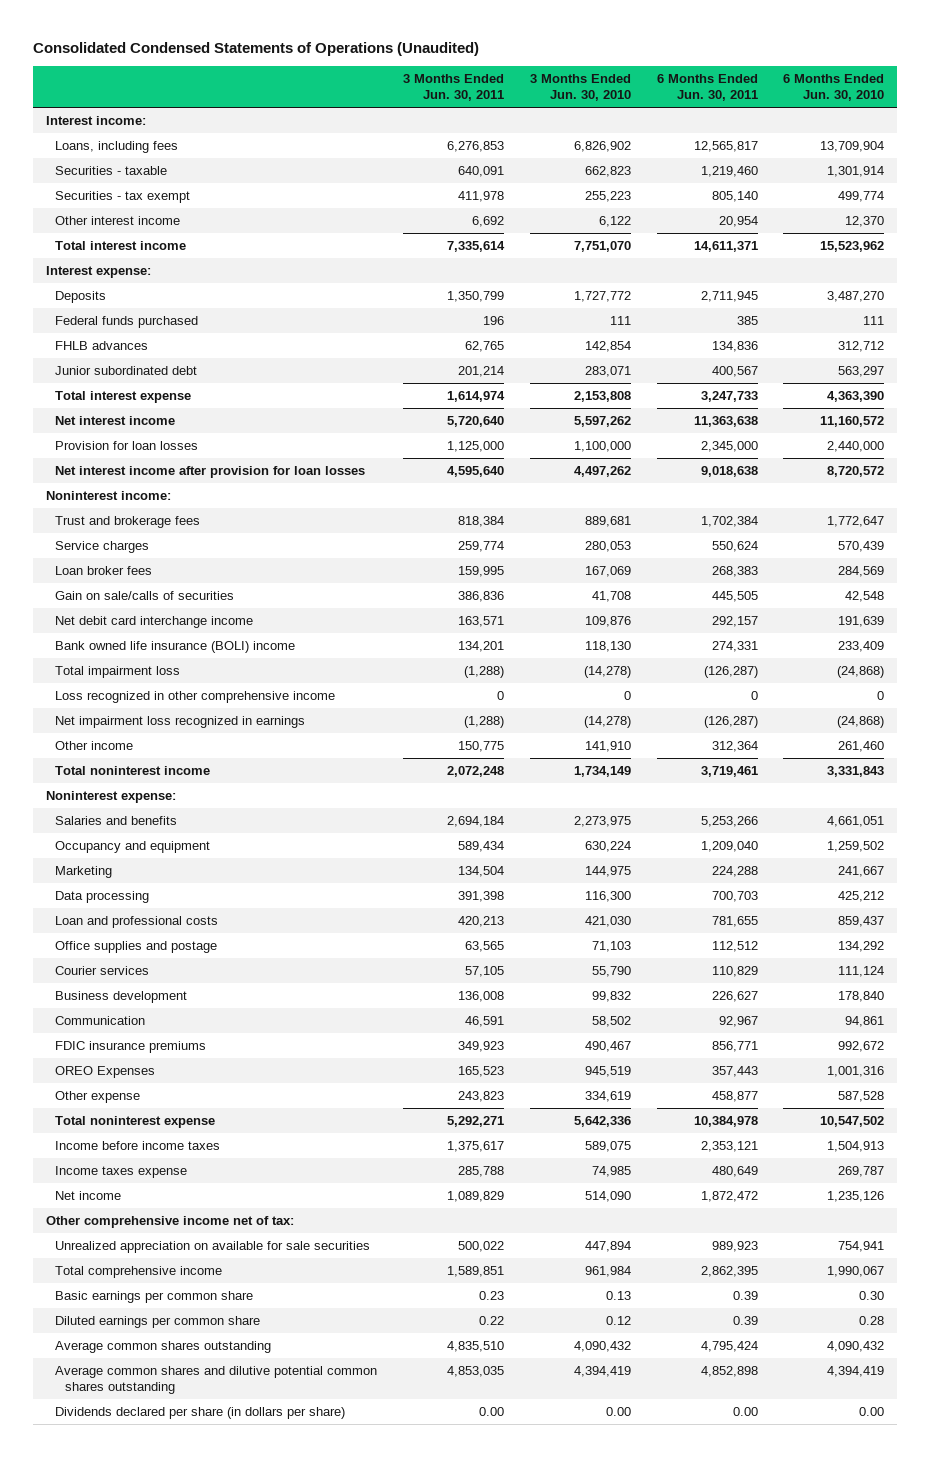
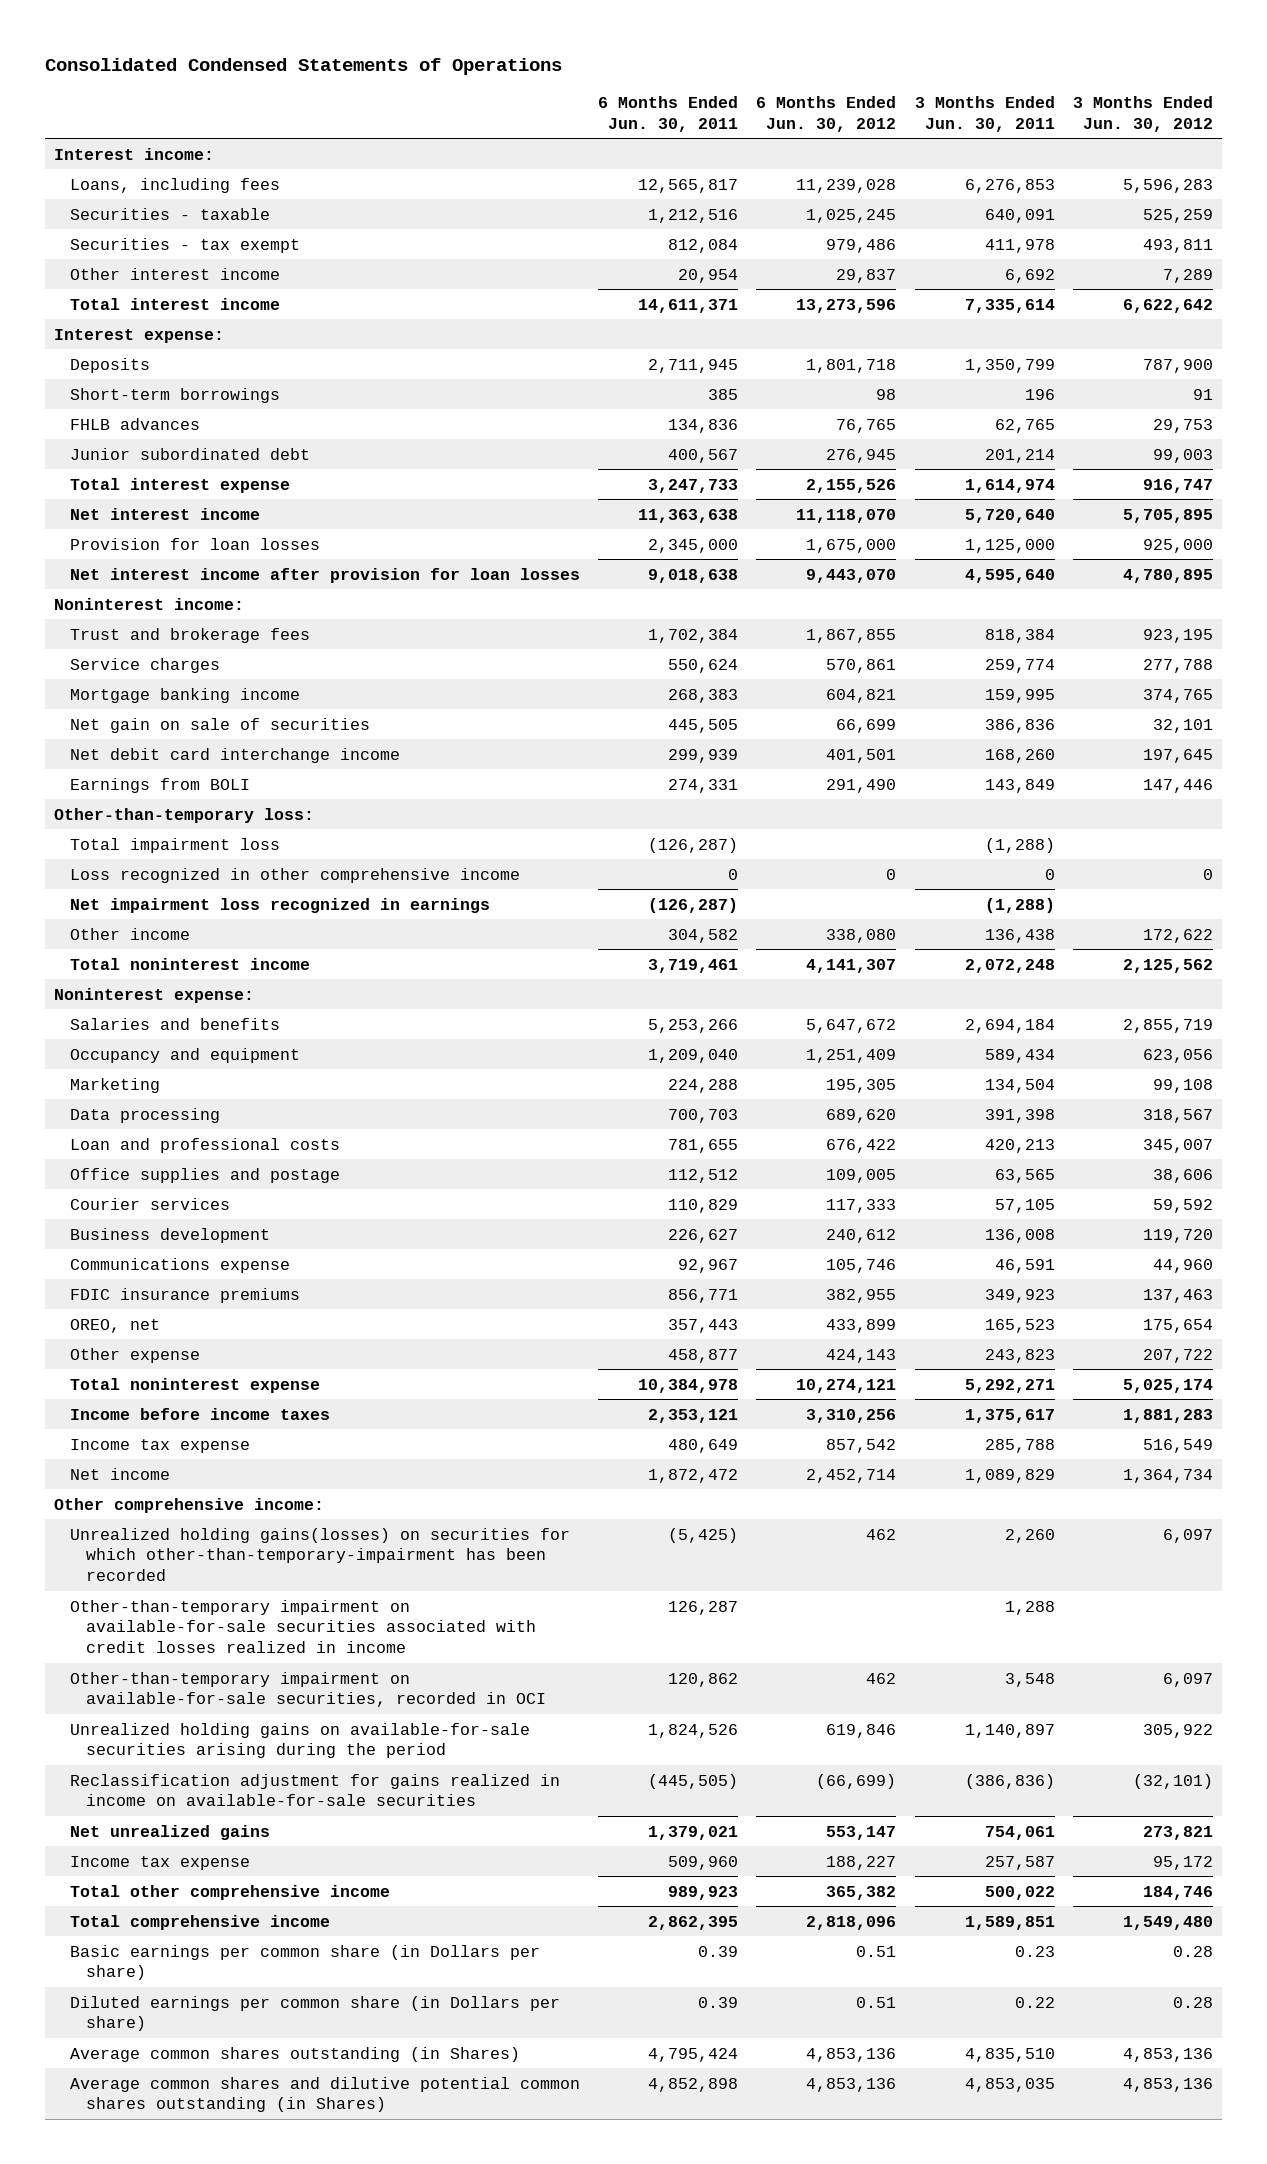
- Consolidated Condensed Statements of Operations (Unaudited)
+ Consolidated Condensed Statements of Operations
- | 3 Months Ended Jun. 30, 2011 | 3 Months Ended Jun. 30, 2010 | 6 Months Ended Jun. 30, 2011 | 6 Months Ended Jun. 30, 2010
+ | 6 Months Ended Jun. 30, 2011 | 6 Months Ended Jun. 30, 2012 | 3 Months Ended Jun. 30, 2011 | 3 Months Ended Jun. 30, 2012
- Securities - taxable | 640,091 | 662,823 | 1,219,460 | 1,301,914
- Securities - tax exempt | 411,978 | 255,223 | 805,140 | 499,774
+ Securities - taxable | 1,212,516 | 1,025,245 | 640,091 | 525,259
+ Securities - tax exempt | 812,084 | 979,486 | 411,978 | 493,811
- Federal funds purchased | 196 | 111 | 385 | 111
+ Short-term borrowings | 385 | 98 | 196 | 91
- Loan broker fees | 159,995 | 167,069 | 268,383 | 284,569
- Gain on sale/calls of securities | 386,836 | 41,708 | 445,505 | 42,548
- Net debit card interchange income | 163,571 | 109,876 | 292,157 | 191,639
- Bank owned life insurance (BOLI) income | 134,201 | 118,130 | 274,331 | 233,409
+ Mortgage banking income | 268,383 | 604,821 | 159,995 | 374,765
+ Net gain on sale of securities | 445,505 | 66,699 | 386,836 | 32,101
+ Net debit card interchange income | 299,939 | 401,501 | 168,260 | 197,645
+ Earnings from BOLI | 274,331 | 291,490 | 143,849 | 147,446
+ Other-than-temporary loss:
- Other income | 150,775 | 141,910 | 312,364 | 261,460
+ Other income | 304,582 | 338,080 | 136,438 | 172,622
- Communication | 46,591 | 58,502 | 92,967 | 94,861
+ Communications expense | 92,967 | 105,746 | 46,591 | 44,960
- OREO Expenses | 165,523 | 945,519 | 357,443 | 1,001,316
+ OREO, net | 357,443 | 433,899 | 165,523 | 175,654
- Income taxes expense | 285,788 | 74,985 | 480,649 | 269,787
+ Income tax expense | 480,649 | 857,542 | 285,788 | 516,549
- Other comprehensive income net of tax:
- Unrealized appreciation on available for sale securities | 500,022 | 447,894 | 989,923 | 754,941
+ Other comprehensive income:
+ Unrealized holding gains(losses) on securities for which other-than-temporary-impairment has been recorded | (5,425) | 462 | 2,260 | 6,097
+ Other-than-temporary impairment on available-for-sale securities associated with credit losses realized in income | 126,287 | | 1,288 |
+ Other-than-temporary impairment on available-for-sale securities, recorded in OCI | 120,862 | 462 | 3,548 | 6,097
+ Unrealized holding gains on available-for-sale securities arising during the period | 1,824,526 | 619,846 | 1,140,897 | 305,922
+ Reclassification adjustment for gains realized in income on available-for-sale securities | (445,505) | (66,699) | (386,836) | (32,101)
+ Net unrealized gains | 1,379,021 | 553,147 | 754,061 | 273,821
+ Income tax expense | 509,960 | 188,227 | 257,587 | 95,172
+ Total other comprehensive income | 989,923 | 365,382 | 500,022 | 184,746
- Basic earnings per common share | 0.23 | 0.13 | 0.39 | 0.30
- Diluted earnings per common share | 0.22 | 0.12 | 0.39 | 0.28
- Average common shares outstanding | 4,835,510 | 4,090,432 | 4,795,424 | 4,090,432
- Average common shares and dilutive potential common shares outstanding | 4,853,035 | 4,394,419 | 4,852,898 | 4,394,419
- Dividends declared per share (in dollars per share) | 0.00 | 0.00 | 0.00 | 0.00
+ Basic earnings per common share (in Dollars per share) | 0.39 | 0.51 | 0.23 | 0.28
+ Diluted earnings per common share (in Dollars per share) | 0.39 | 0.51 | 0.22 | 0.28
+ Average common shares outstanding (in Shares) | 4,795,424 | 4,853,136 | 4,835,510 | 4,853,136
+ Average common shares and dilutive potential common shares outstanding (in Shares) | 4,852,898 | 4,853,136 | 4,853,035 | 4,853,136

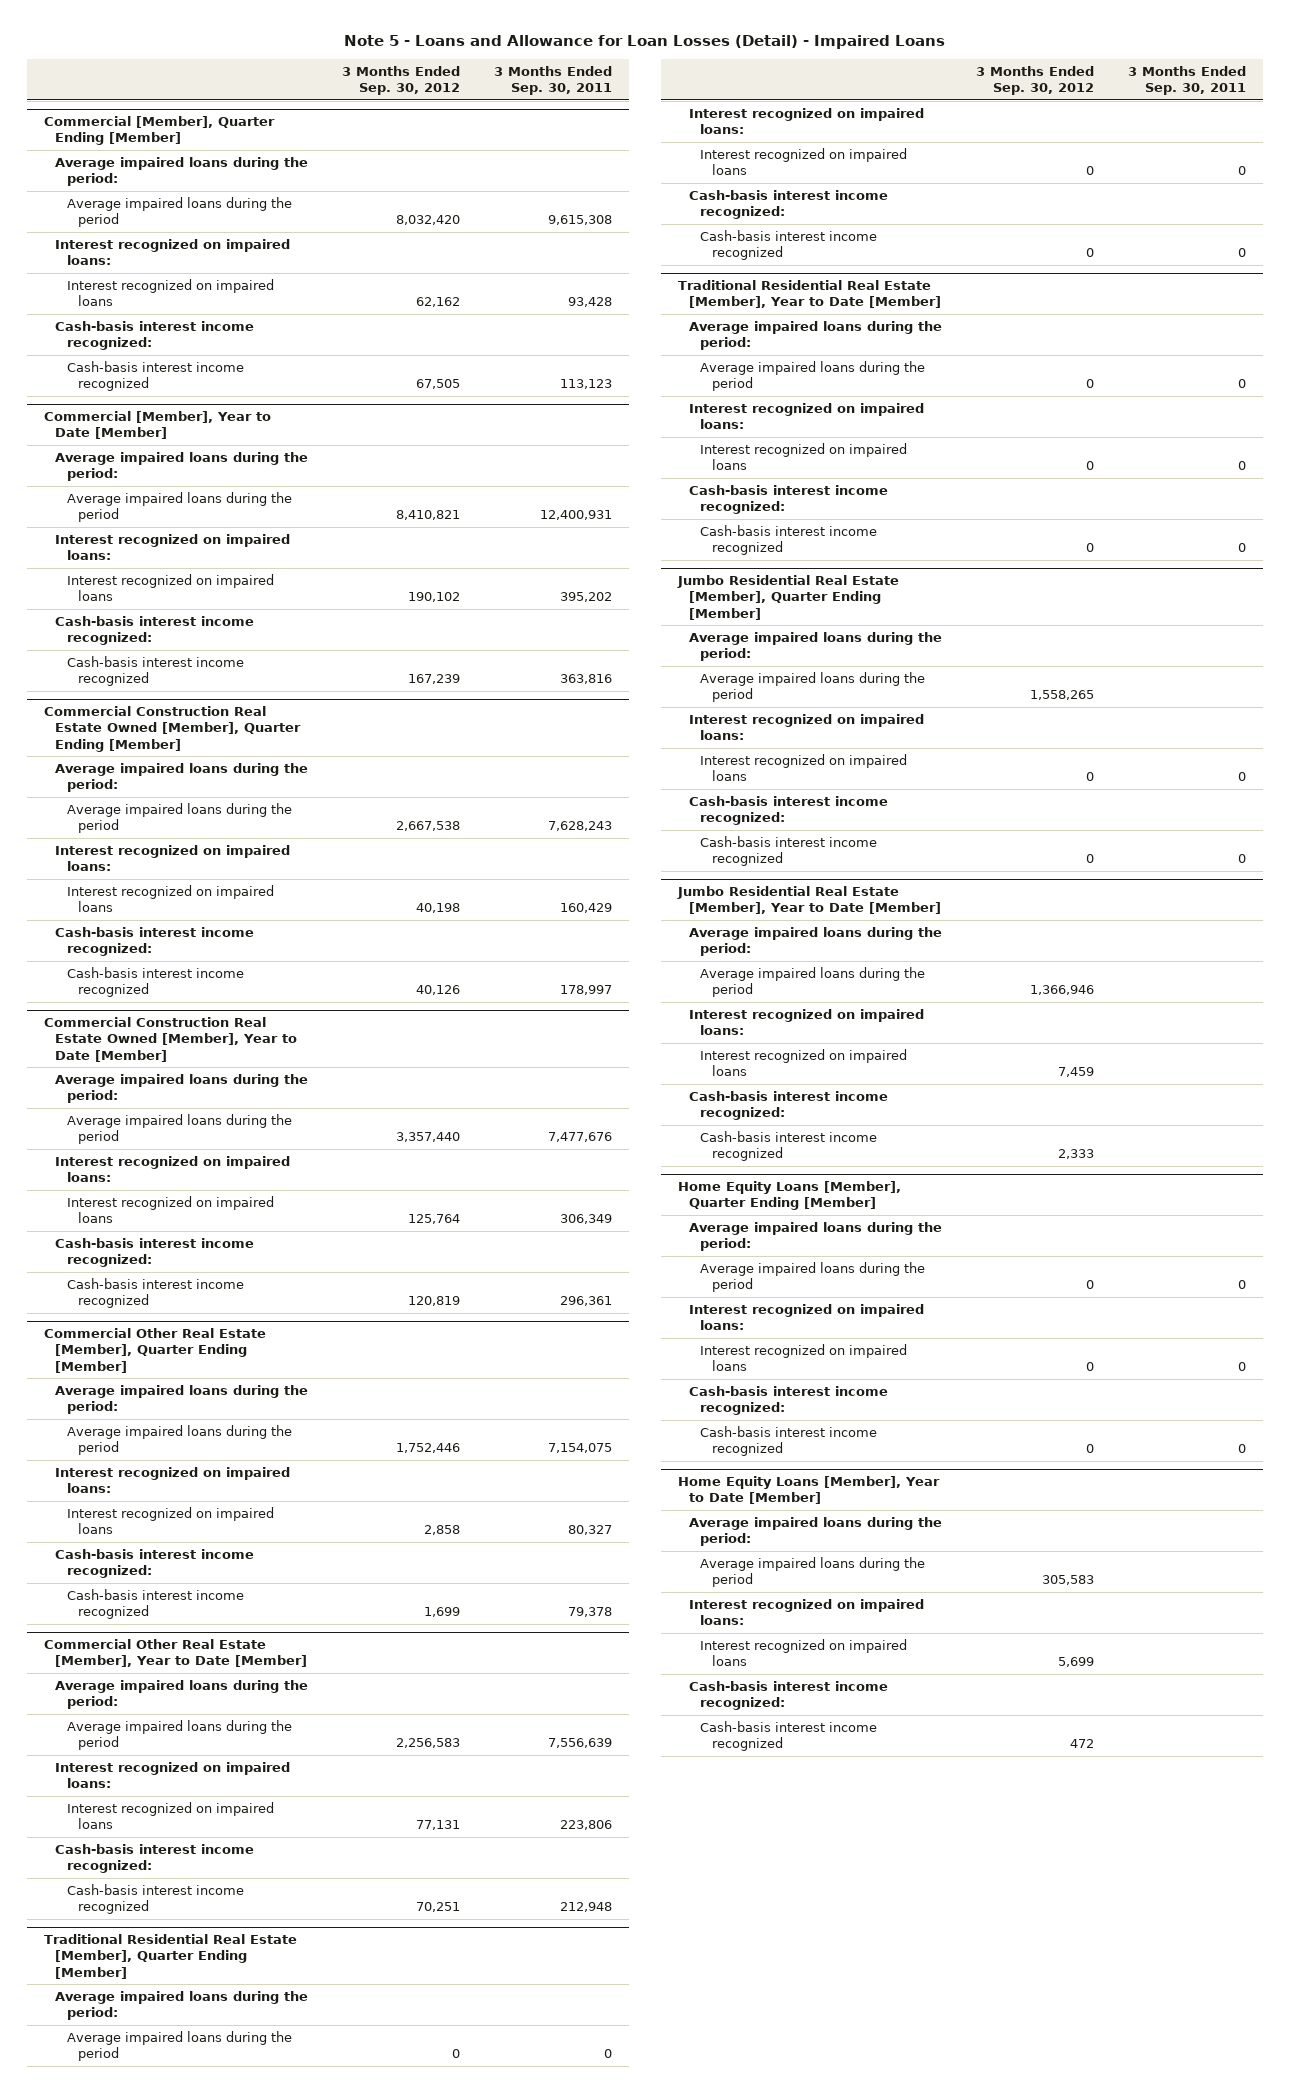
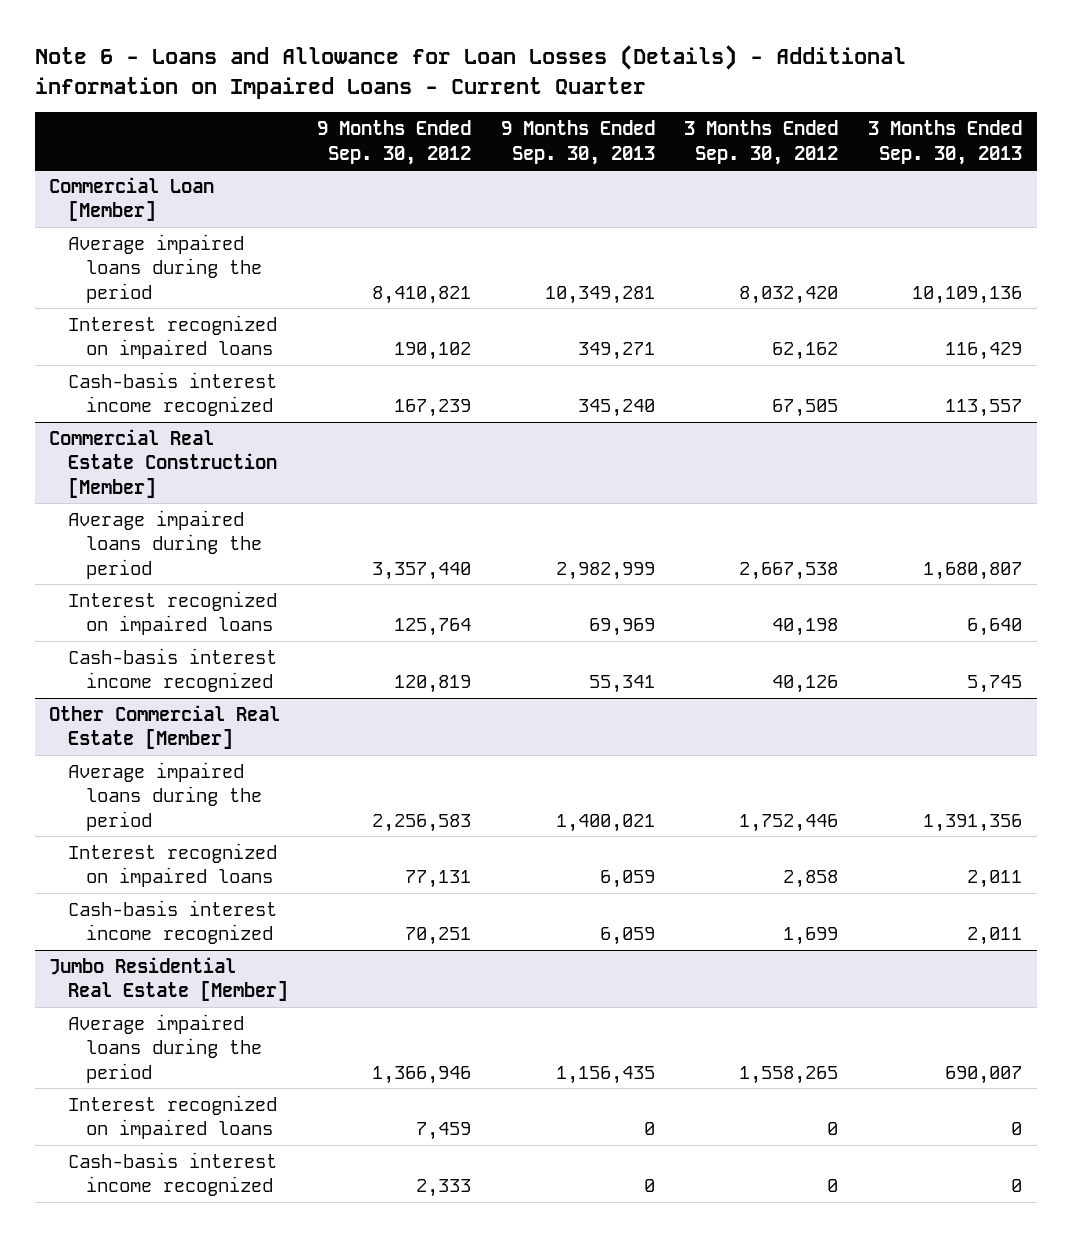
- Note 5 - Loans and Allowance for Loan Losses (Detail) - Impaired Loans
+ Note 6 - Loans and Allowance for Loan Losses (Details) - Additional information on Impaired Loans - Current Quarter
- | 3 Months Ended Sep. 30, 2012 | 3 Months Ended Sep. 30, 2011
+ | 9 Months Ended Sep. 30, 2012 | 9 Months Ended Sep. 30, 2013 | 3 Months Ended Sep. 30, 2012 | 3 Months Ended Sep. 30, 2013
- Commercial [Member], Quarter Ending [Member]
- Average impaired loans during the period:
+ Commercial Loan [Member]
- Interest recognized on impaired loans:
- Cash-basis interest income recognized:
- Commercial [Member], Year to Date [Member]
- Average impaired loans during the period:
- Average impaired loans during the period | 8,410,821 | 12,400,931
- Interest recognized on impaired loans:
- Interest recognized on impaired loans | 190,102 | 395,202
- Cash-basis interest income recognized:
- Cash-basis interest income recognized | 167,239 | 363,816
- Commercial Construction Real Estate Owned [Member], Quarter Ending [Member]
- Average impaired loans during the period:
+ Commercial Real Estate Construction [Member]
- Interest recognized on impaired loans:
- Cash-basis interest income recognized:
- Commercial Construction Real Estate Owned [Member], Year to Date [Member]
- Average impaired loans during the period:
- Average impaired loans during the period | 3,357,440 | 7,477,676
- Interest recognized on impaired loans:
- Interest recognized on impaired loans | 125,764 | 306,349
- Cash-basis interest income recognized:
- Cash-basis interest income recognized | 120,819 | 296,361
- Commercial Other Real Estate [Member], Quarter Ending [Member]
- Average impaired loans during the period:
+ Other Commercial Real Estate [Member]
- Interest recognized on impaired loans:
- Cash-basis interest income recognized:
- Commercial Other Real Estate [Member], Year to Date [Member]
- Average impaired loans during the period:
- Average impaired loans during the period | 2,256,583 | 7,556,639
- Interest recognized on impaired loans:
- Interest recognized on impaired loans | 77,131 | 223,806
- Cash-basis interest income recognized:
- Cash-basis interest income recognized | 70,251 | 212,948
- Traditional Residential Real Estate [Member], Quarter Ending [Member]
- Average impaired loans during the period:
- Average impaired loans during the period | 0 | 0
- Interest recognized on impaired loans:
- Interest recognized on impaired loans | 0 | 0
- Cash-basis interest income recognized:
- Cash-basis interest income recognized | 0 | 0
- Traditional Residential Real Estate [Member], Year to Date [Member]
- Average impaired loans during the period:
- Average impaired loans during the period | 0 | 0
- Interest recognized on impaired loans:
- Interest recognized on impaired loans | 0 | 0
- Cash-basis interest income recognized:
- Cash-basis interest income recognized | 0 | 0
- Jumbo Residential Real Estate [Member], Quarter Ending [Member]
- Average impaired loans during the period:
+ Jumbo Residential Real Estate [Member]
- Interest recognized on impaired loans:
- Cash-basis interest income recognized:
- Jumbo Residential Real Estate [Member], Year to Date [Member]
- Average impaired loans during the period:
- Average impaired loans during the period | 1,366,946 |
- Interest recognized on impaired loans:
- Interest recognized on impaired loans | 7,459 |
- Cash-basis interest income recognized:
- Cash-basis interest income recognized | 2,333 |
- Home Equity Loans [Member], Quarter Ending [Member]
- Average impaired loans during the period:
- Average impaired loans during the period | 0 | 0
- Interest recognized on impaired loans:
- Interest recognized on impaired loans | 0 | 0
- Cash-basis interest income recognized:
- Cash-basis interest income recognized | 0 | 0
- Home Equity Loans [Member], Year to Date [Member]
- Average impaired loans during the period:
- Average impaired loans during the period | 305,583 |
- Interest recognized on impaired loans:
- Interest recognized on impaired loans | 5,699 |
- Cash-basis interest income recognized:
- Cash-basis interest income recognized | 472 |

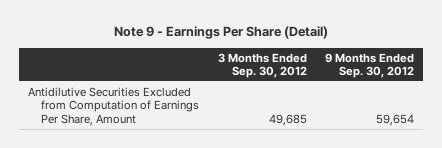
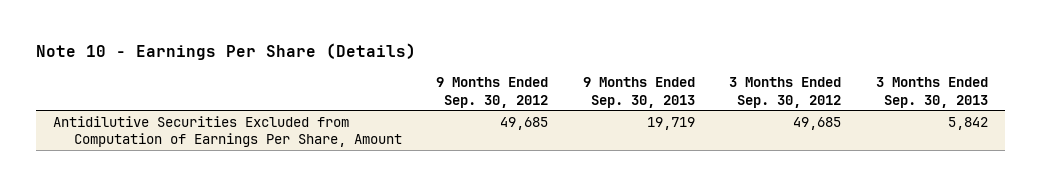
- Note 9 - Earnings Per Share (Detail)
+ Note 10 - Earnings Per Share (Details)
- | 3 Months Ended Sep. 30, 2012 | 9 Months Ended Sep. 30, 2012
+ | 9 Months Ended Sep. 30, 2012 | 9 Months Ended Sep. 30, 2013 | 3 Months Ended Sep. 30, 2012 | 3 Months Ended Sep. 30, 2013
- Antidilutive Securities Excluded from Computation of Earnings Per Share, Amount | 49,685 | 59,654
+ Antidilutive Securities Excluded from Computation of Earnings Per Share, Amount | 49,685 | 19,719 | 49,685 | 5,842

